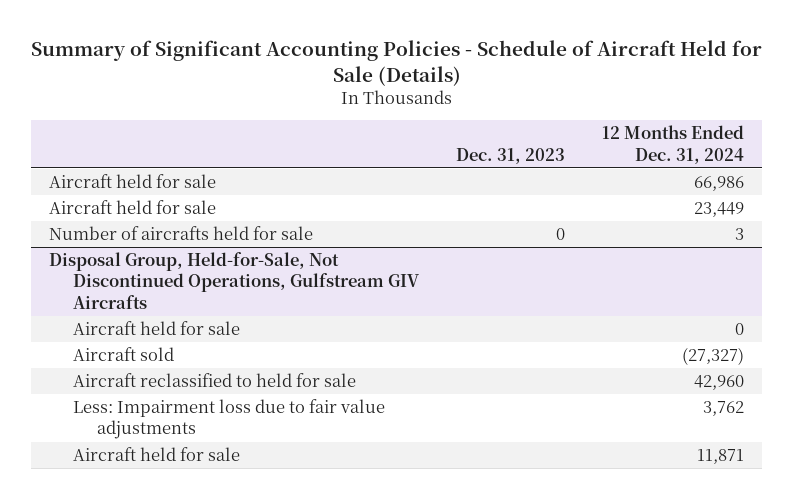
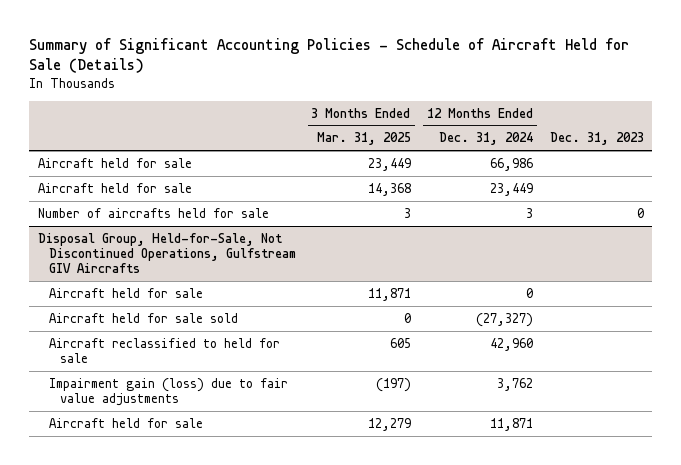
- | Dec. 31, 2023 | 12 Months Ended Dec. 31, 2024
+ | 3 Months Ended Mar. 31, 2025 | 12 Months Ended Dec. 31, 2024 | Dec. 31, 2023
@ Disposal Group, Held-for-Sale, Not Discontinued Operations, Gulfstream GIV Aircrafts
- Aircraft sold | | (27,327)
+ Aircraft held for sale sold | 0 | (27,327) |
- Less: Impairment loss due to fair value adjustments | | 3,762
+ Impairment gain (loss) due to fair value adjustments | (197) | 3,762 |

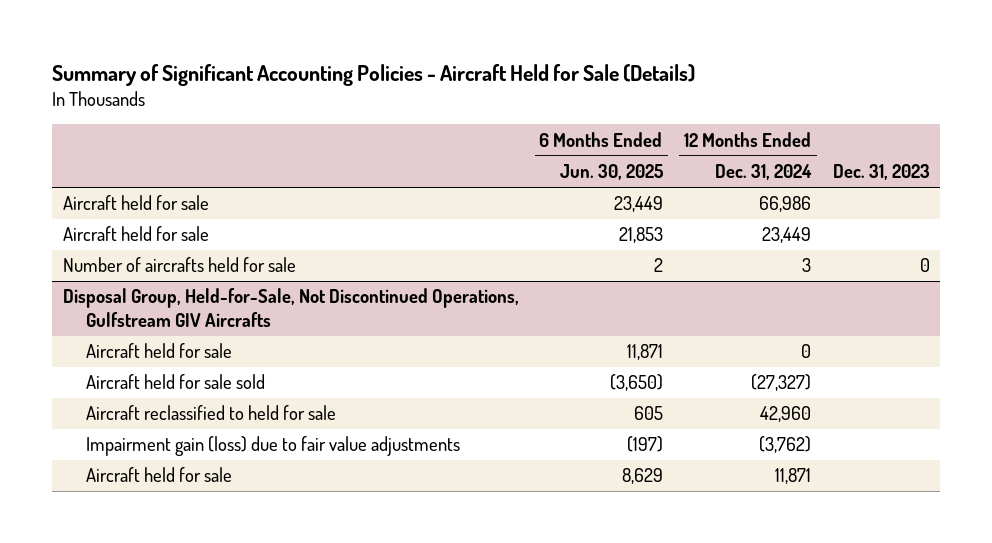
- Summary of Significant Accounting Policies - Schedule of Aircraft Held for Sale (Details)
+ Summary of Significant Accounting Policies - Aircraft Held for Sale (Details)
- | 3 Months Ended Mar. 31, 2025 | 12 Months Ended Dec. 31, 2024 | Dec. 31, 2023
+ | 6 Months Ended Jun. 30, 2025 | 12 Months Ended Dec. 31, 2024 | Dec. 31, 2023
@ Disposal Group, Held-for-Sale, Not Discontinued Operations, Gulfstream GIV Aircrafts
- Impairment gain (loss) due to fair value adjustments | (197) | 3,762 |
+ Impairment gain (loss) due to fair value adjustments | (197) | (3,762) |

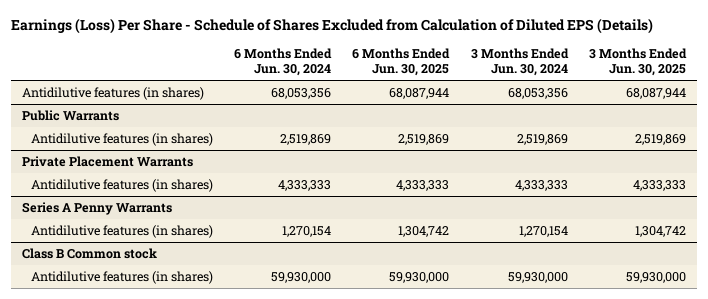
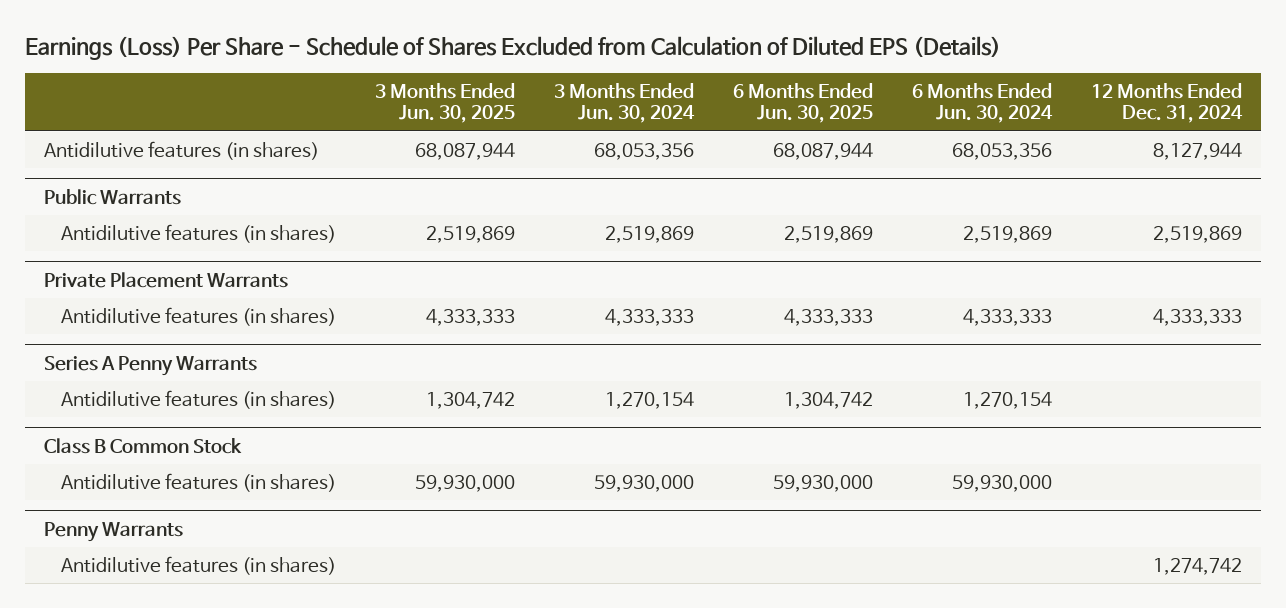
- | 6 Months Ended Jun. 30, 2024 | 6 Months Ended Jun. 30, 2025 | 3 Months Ended Jun. 30, 2024 | 3 Months Ended Jun. 30, 2025
+ | 3 Months Ended Jun. 30, 2025 | 3 Months Ended Jun. 30, 2024 | 6 Months Ended Jun. 30, 2025 | 6 Months Ended Jun. 30, 2024 | 12 Months Ended Dec. 31, 2024
- Class B Common stock
+ Class B Common Stock
+ Penny Warrants
+ Antidilutive features (in shares) | | | | | 1,274,742

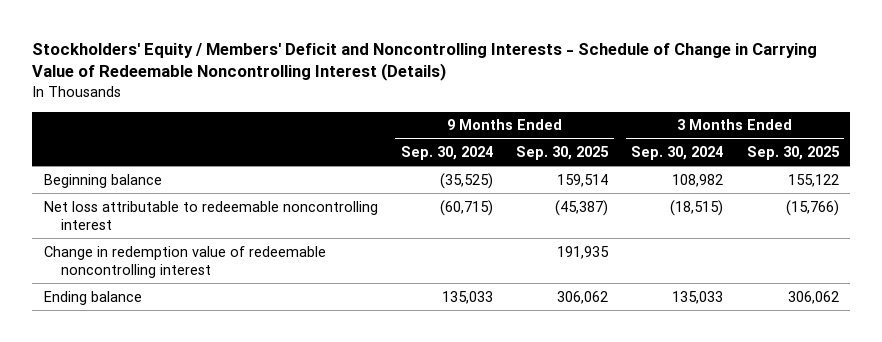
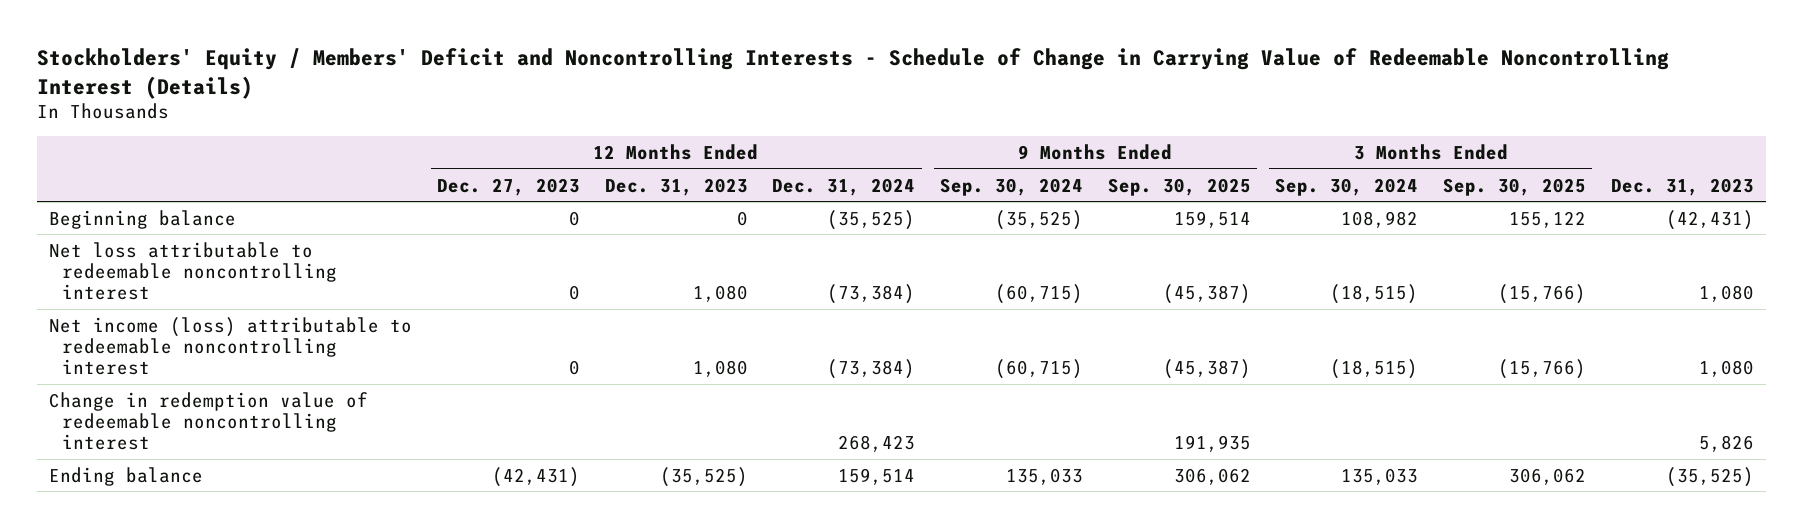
- | 9 Months Ended Sep. 30, 2024 | 9 Months Ended Sep. 30, 2025 | 3 Months Ended Sep. 30, 2024 | 3 Months Ended Sep. 30, 2025
+ | 12 Months Ended Dec. 27, 2023 | 12 Months Ended Dec. 31, 2023 | 12 Months Ended Dec. 31, 2024 | 9 Months Ended Sep. 30, 2024 | 9 Months Ended Sep. 30, 2025 | 3 Months Ended Sep. 30, 2024 | 3 Months Ended Sep. 30, 2025 | Dec. 31, 2023
+ Net income (loss) attributable to redeemable noncontrolling interest | 0 | 1,080 | (73,384) | (60,715) | (45,387) | (18,515) | (15,766) | 1,080

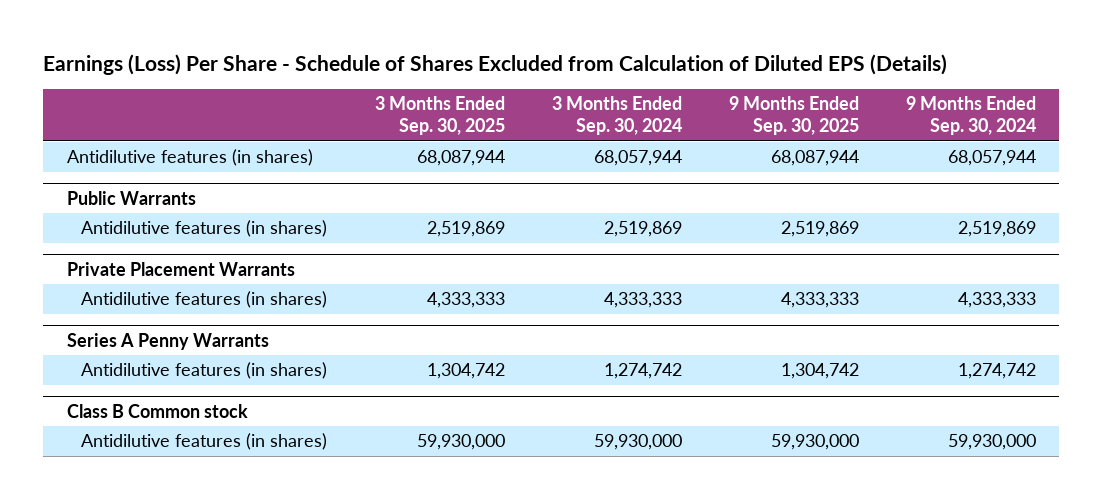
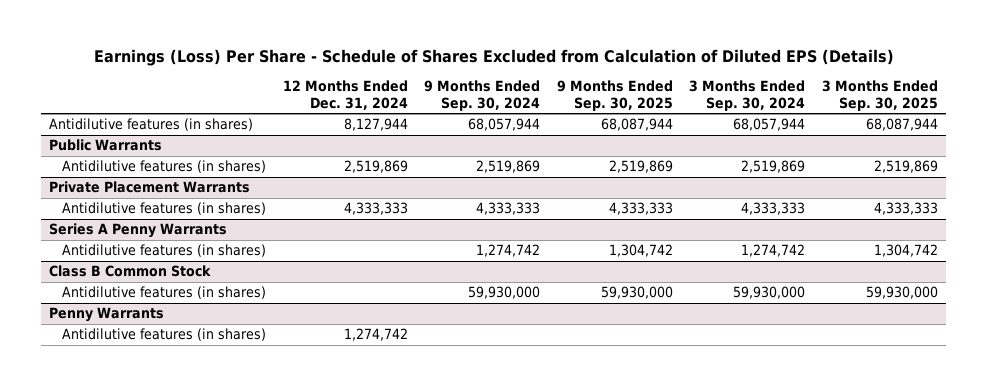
- | 3 Months Ended Sep. 30, 2025 | 3 Months Ended Sep. 30, 2024 | 9 Months Ended Sep. 30, 2025 | 9 Months Ended Sep. 30, 2024
+ | 12 Months Ended Dec. 31, 2024 | 9 Months Ended Sep. 30, 2024 | 9 Months Ended Sep. 30, 2025 | 3 Months Ended Sep. 30, 2024 | 3 Months Ended Sep. 30, 2025
- Class B Common stock
+ Class B Common Stock
+ Penny Warrants
+ Antidilutive features (in shares) | 1,274,742 | | | |

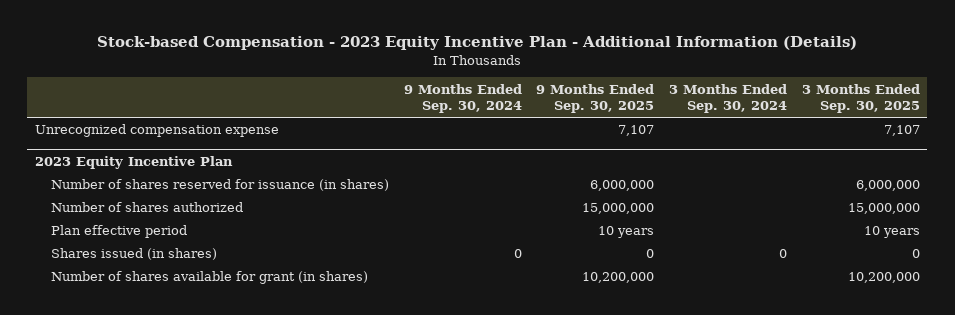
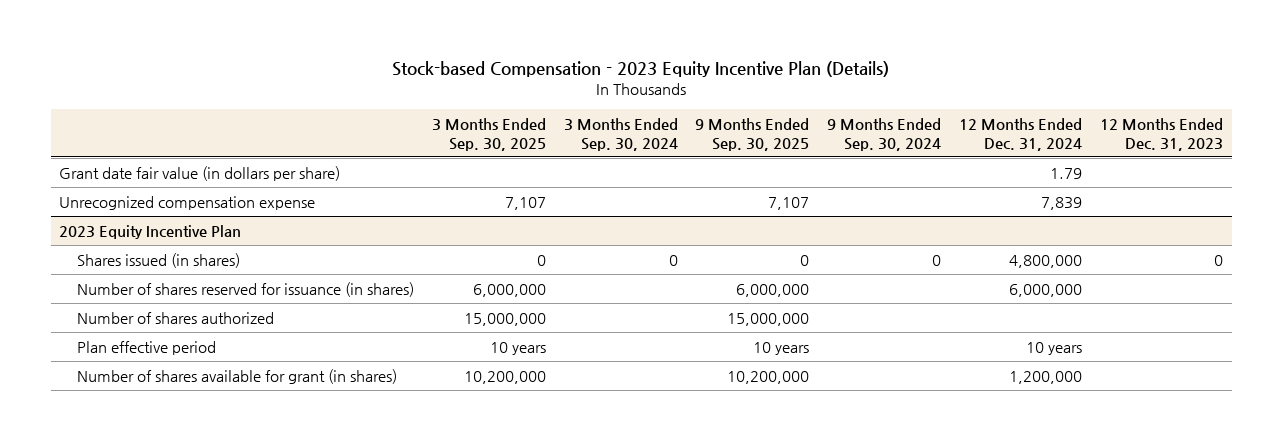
- Stock-based Compensation - 2023 Equity Incentive Plan - Additional Information (Details)
+ Stock-based Compensation - 2023 Equity Incentive Plan (Details)
- | 9 Months Ended Sep. 30, 2024 | 9 Months Ended Sep. 30, 2025 | 3 Months Ended Sep. 30, 2024 | 3 Months Ended Sep. 30, 2025
+ | 3 Months Ended Sep. 30, 2025 | 3 Months Ended Sep. 30, 2024 | 9 Months Ended Sep. 30, 2025 | 9 Months Ended Sep. 30, 2024 | 12 Months Ended Dec. 31, 2024 | 12 Months Ended Dec. 31, 2023
+ Grant date fair value (in dollars per share) | | | | | 1.79 |
@ 2023 Equity Incentive Plan
moved up: Shares issued (in shares) | 0 | 0 | 0 | 0 | 4,800,000 | 0

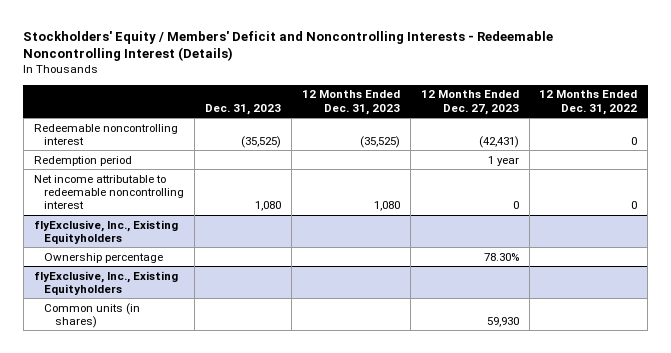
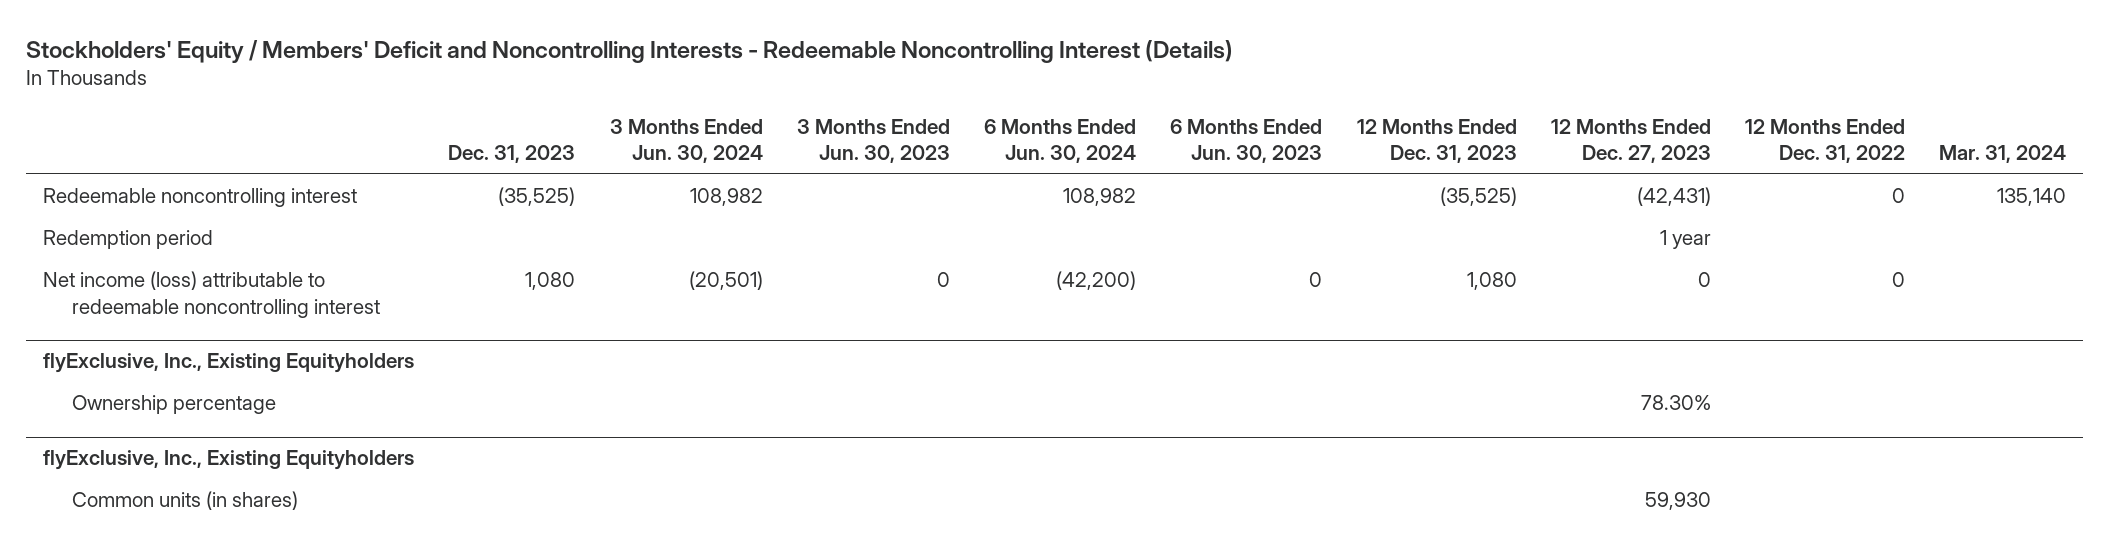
- | Dec. 31, 2023 | 12 Months Ended Dec. 31, 2023 | 12 Months Ended Dec. 27, 2023 | 12 Months Ended Dec. 31, 2022
+ | Dec. 31, 2023 | 3 Months Ended Jun. 30, 2024 | 3 Months Ended Jun. 30, 2023 | 6 Months Ended Jun. 30, 2024 | 6 Months Ended Jun. 30, 2023 | 12 Months Ended Dec. 31, 2023 | 12 Months Ended Dec. 27, 2023 | 12 Months Ended Dec. 31, 2022 | Mar. 31, 2024
- Net income attributable to redeemable noncontrolling interest | 1,080 | 1,080 | 0 | 0
+ Net income (loss) attributable to redeemable noncontrolling interest | 1,080 | (20,501) | 0 | (42,200) | 0 | 1,080 | 0 | 0 |

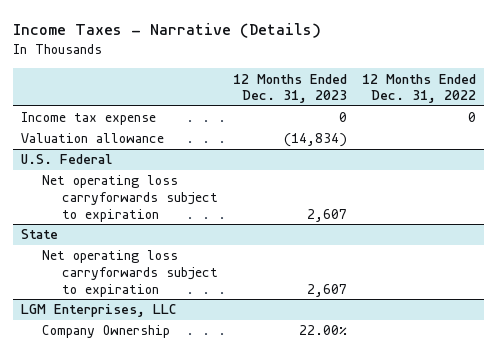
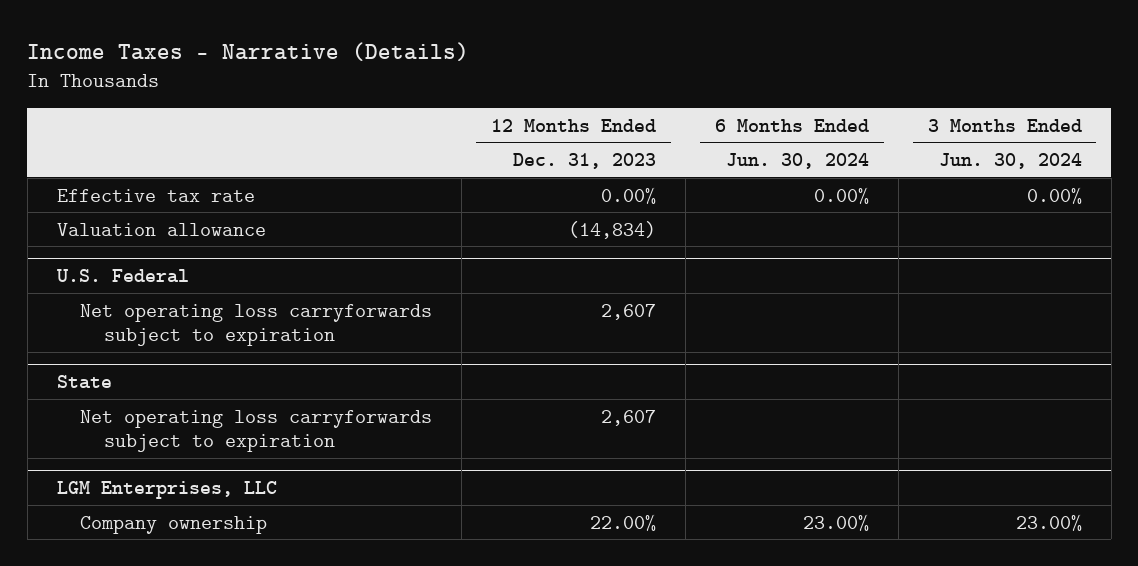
- | 12 Months Ended Dec. 31, 2023 | 12 Months Ended Dec. 31, 2022
+ | 12 Months Ended Dec. 31, 2023 | 6 Months Ended Jun. 30, 2024 | 3 Months Ended Jun. 30, 2024
- Income tax expense | 0 | 0
+ Effective tax rate | 0.00% | 0.00% | 0.00%
@ LGM Enterprises, LLC
- Company Ownership | 22.00% |
+ Company ownership | 22.00% | 23.00% | 23.00%

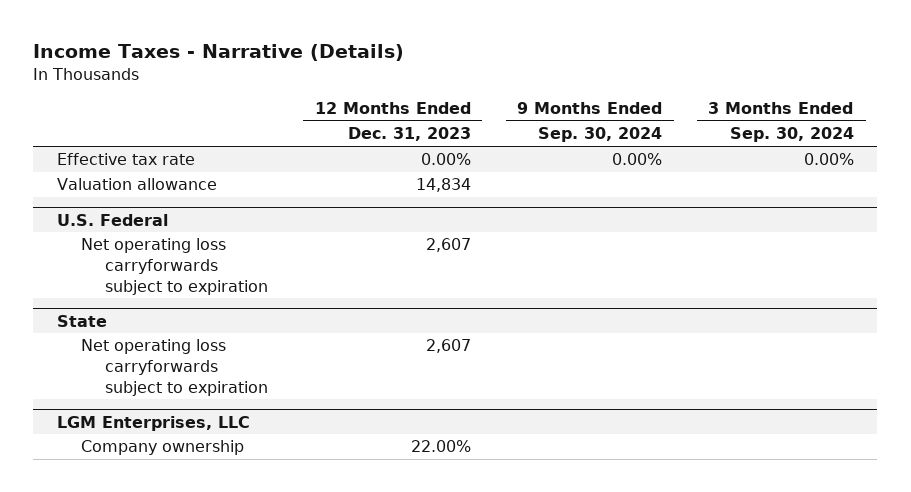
- | 12 Months Ended Dec. 31, 2023 | 6 Months Ended Jun. 30, 2024 | 3 Months Ended Jun. 30, 2024
+ | 12 Months Ended Dec. 31, 2023 | 9 Months Ended Sep. 30, 2024 | 3 Months Ended Sep. 30, 2024
- Valuation allowance | (14,834) | |
+ Valuation allowance | 14,834 | |

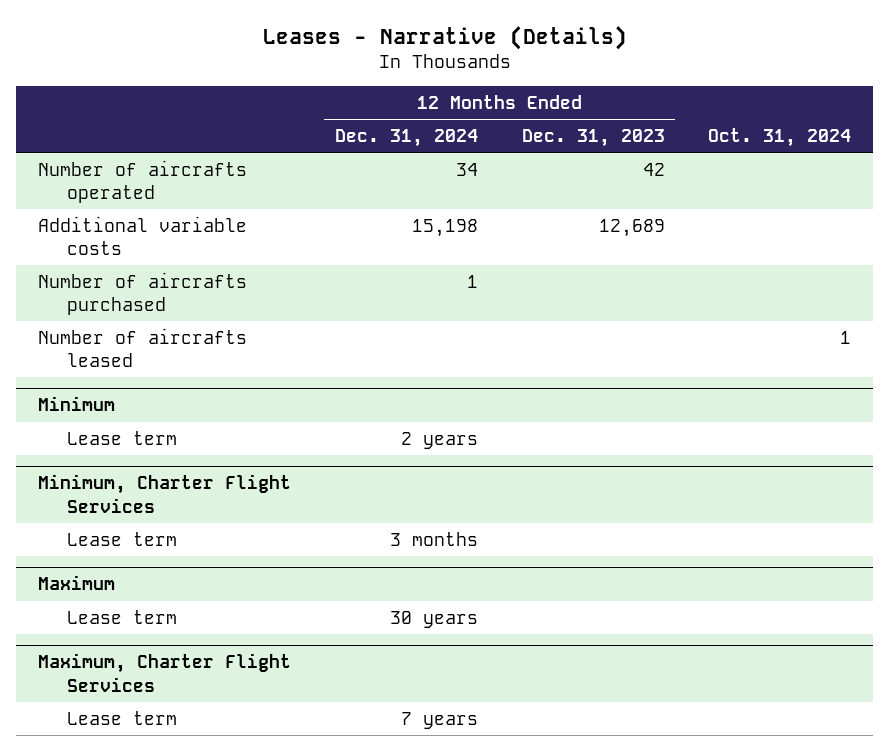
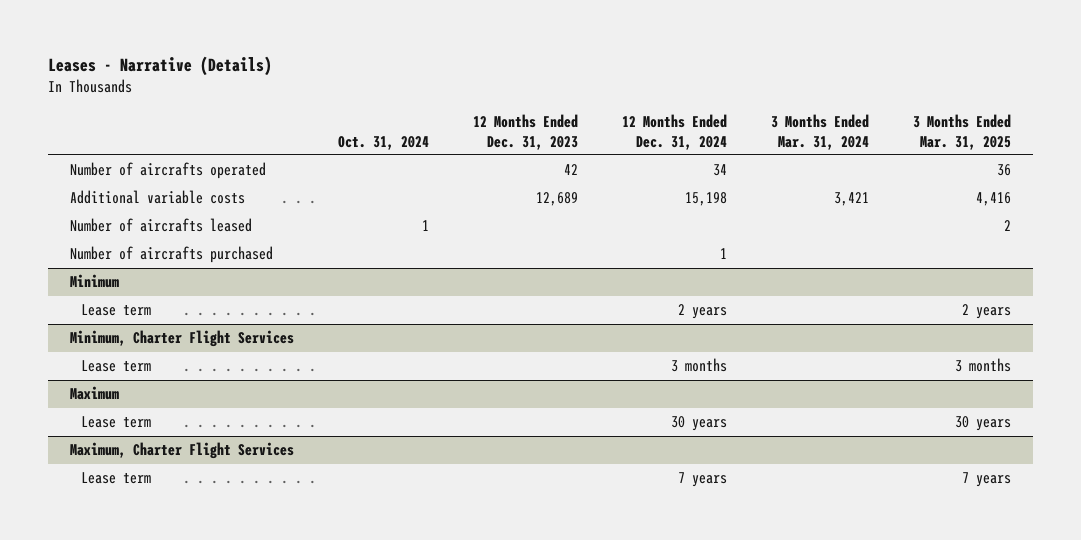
- | 12 Months Ended Dec. 31, 2024 | 12 Months Ended Dec. 31, 2023 | Oct. 31, 2024
+ | Oct. 31, 2024 | 12 Months Ended Dec. 31, 2023 | 12 Months Ended Dec. 31, 2024 | 3 Months Ended Mar. 31, 2024 | 3 Months Ended Mar. 31, 2025
moved down: Number of aircrafts purchased | | | 1 | |

